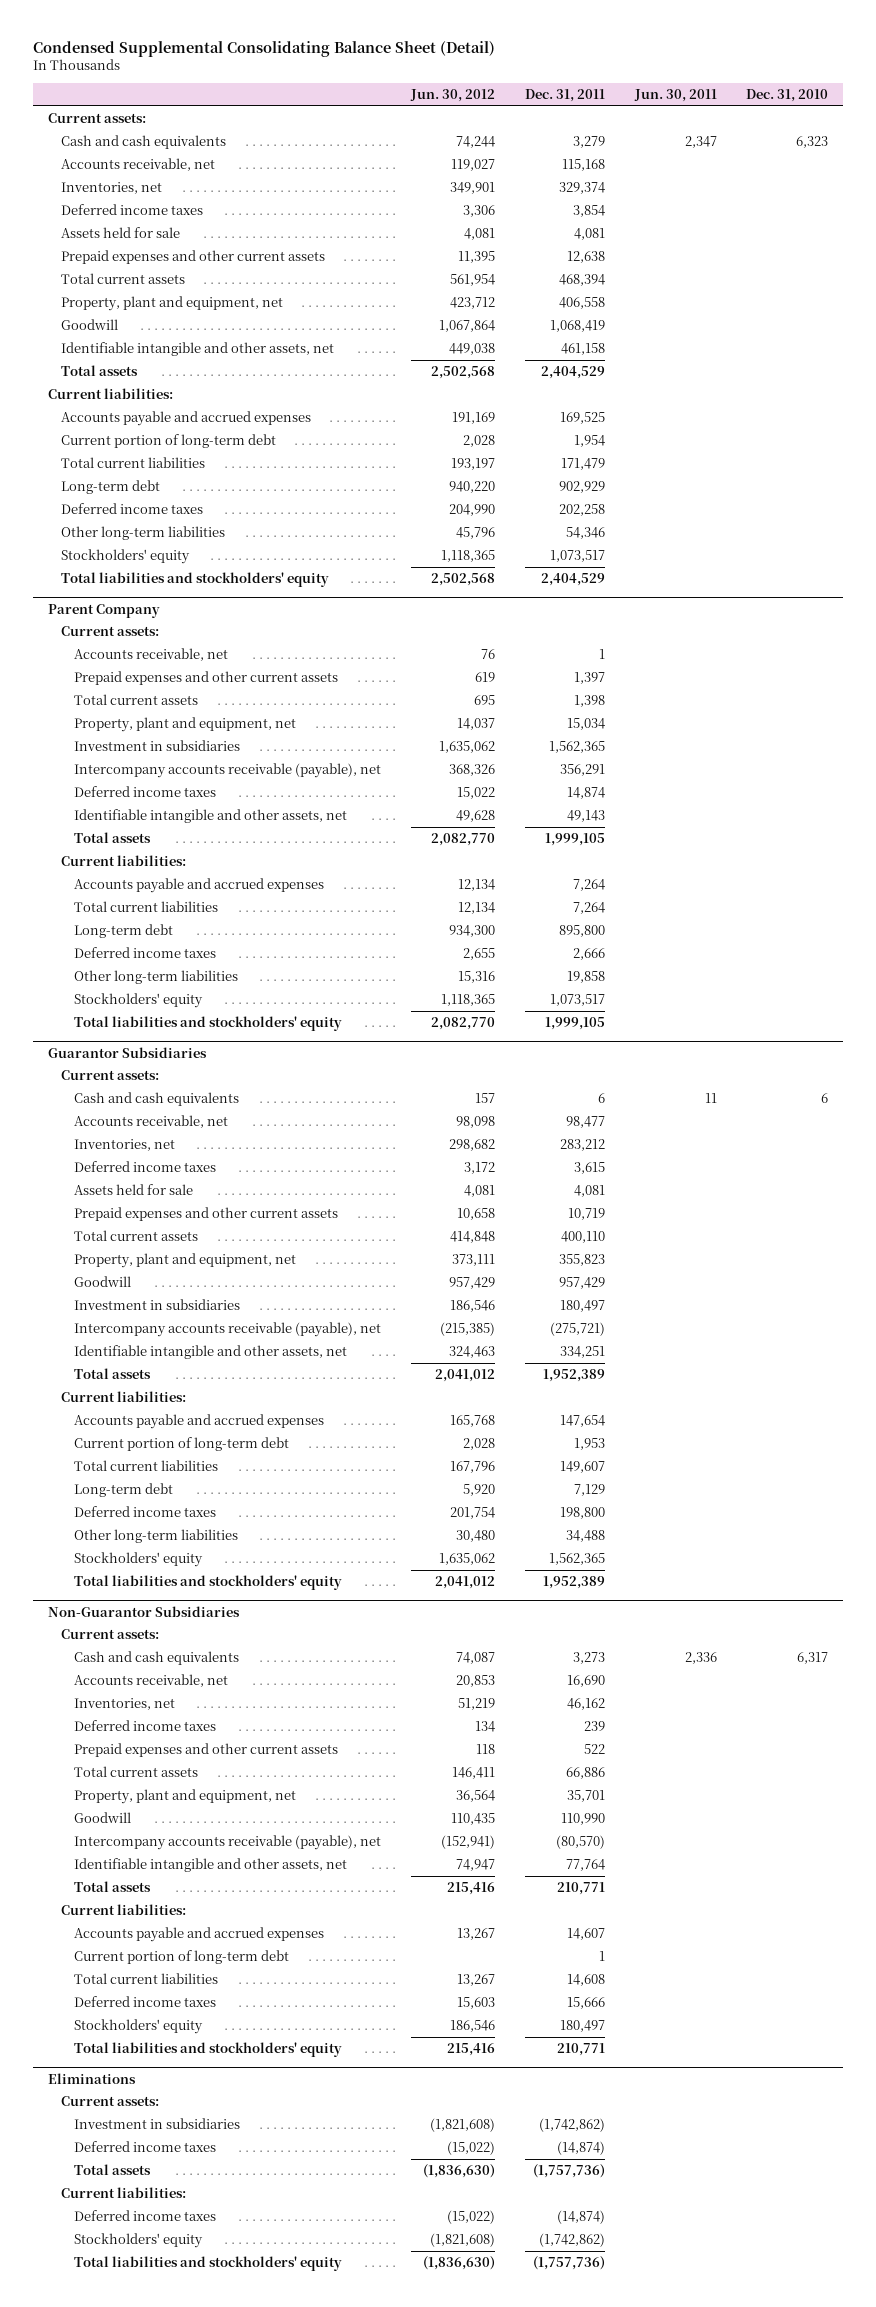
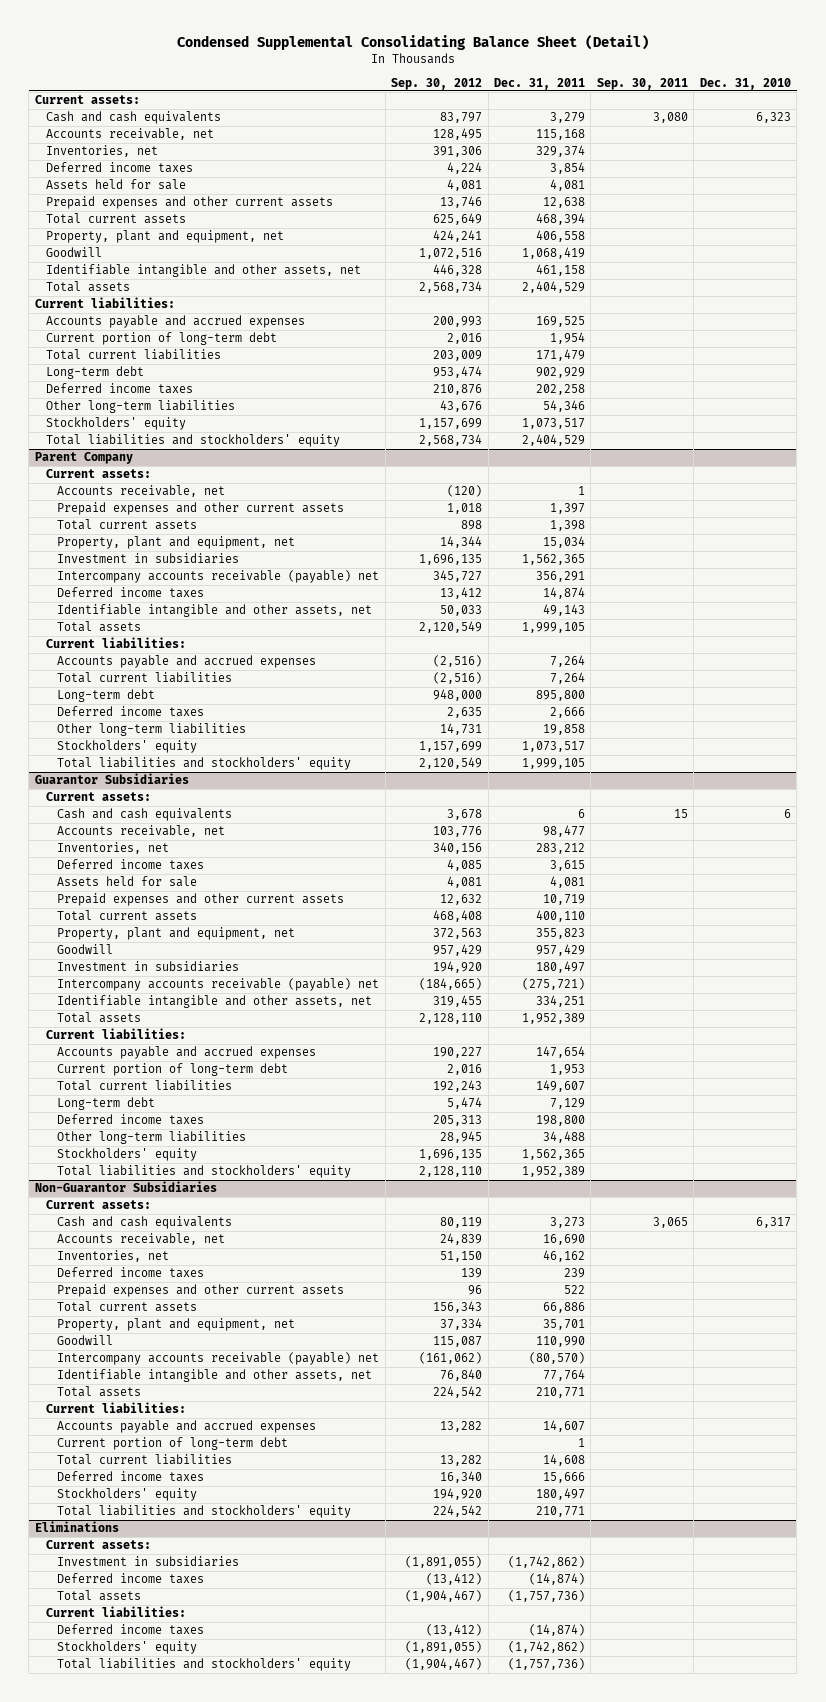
- | Jun. 30, 2012 | Dec. 31, 2011 | Jun. 30, 2011 | Dec. 31, 2010
+ | Sep. 30, 2012 | Dec. 31, 2011 | Sep. 30, 2011 | Dec. 31, 2010
@ Parent Company
- Intercompany accounts receivable (payable), net | 368,326 | 356,291 | |
+ Intercompany accounts receivable (payable) net | 345,727 | 356,291 | |
@ Guarantor Subsidiaries
- Intercompany accounts receivable (payable), net | (215,385) | (275,721) | |
+ Intercompany accounts receivable (payable) net | (184,665) | (275,721) | |
@ Non-Guarantor Subsidiaries
- Intercompany accounts receivable (payable), net | (152,941) | (80,570) | |
+ Intercompany accounts receivable (payable) net | (161,062) | (80,570) | |

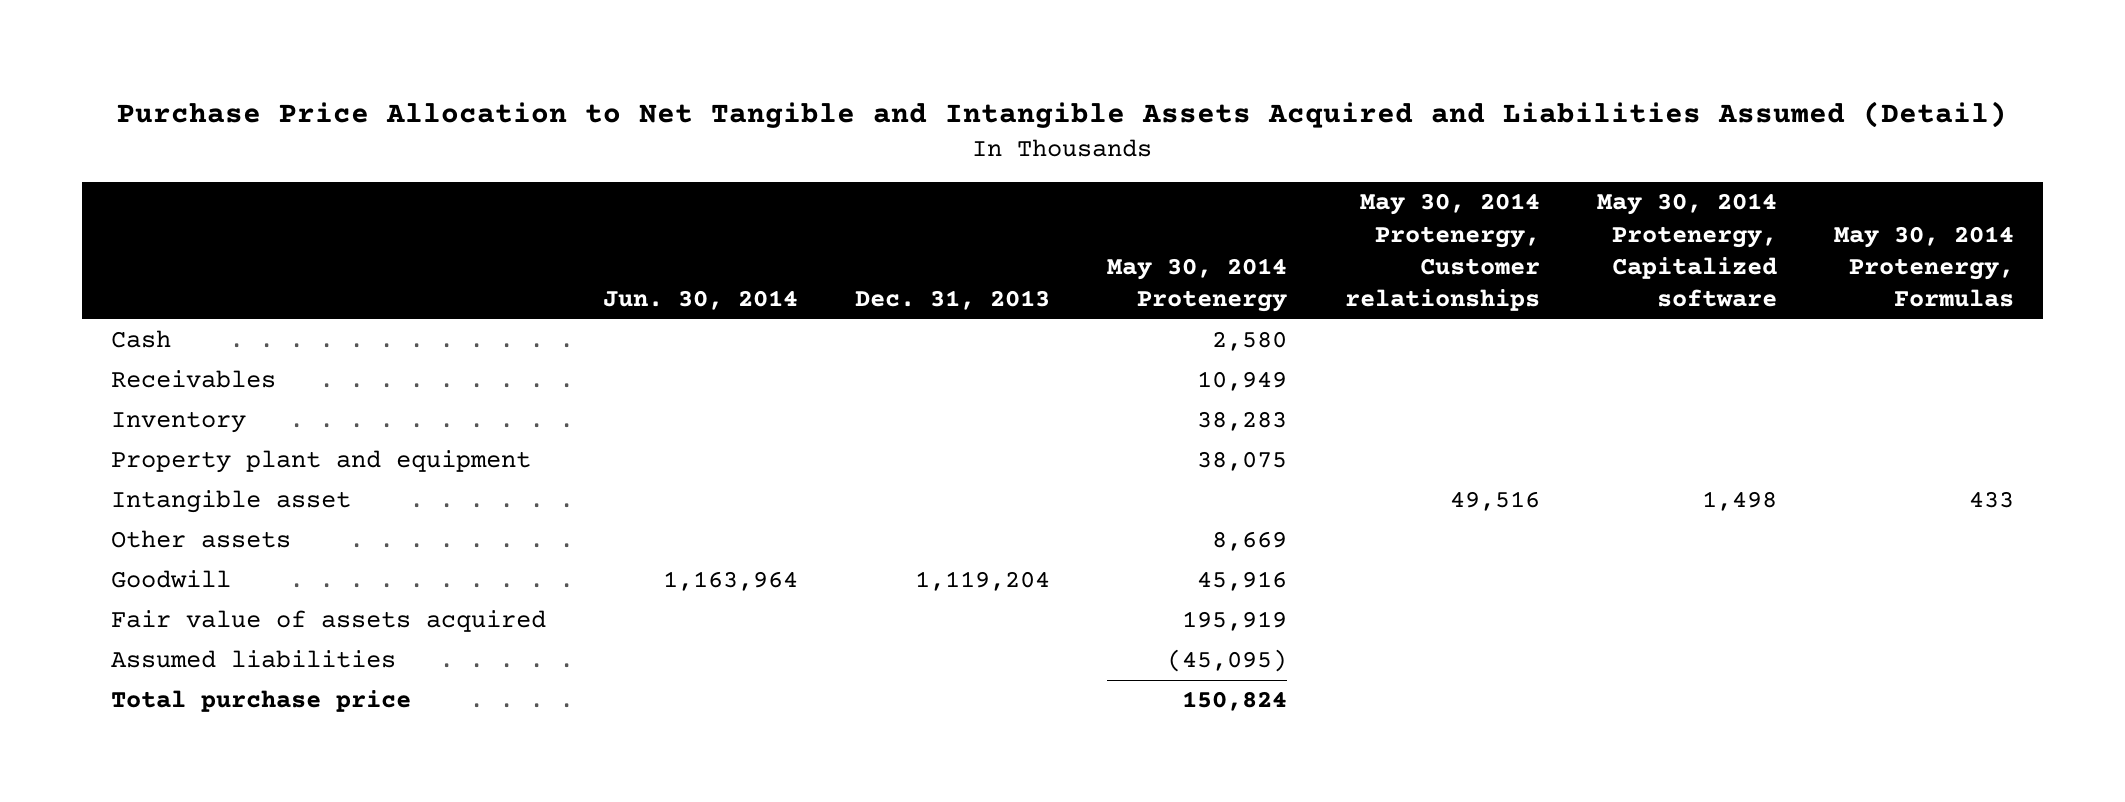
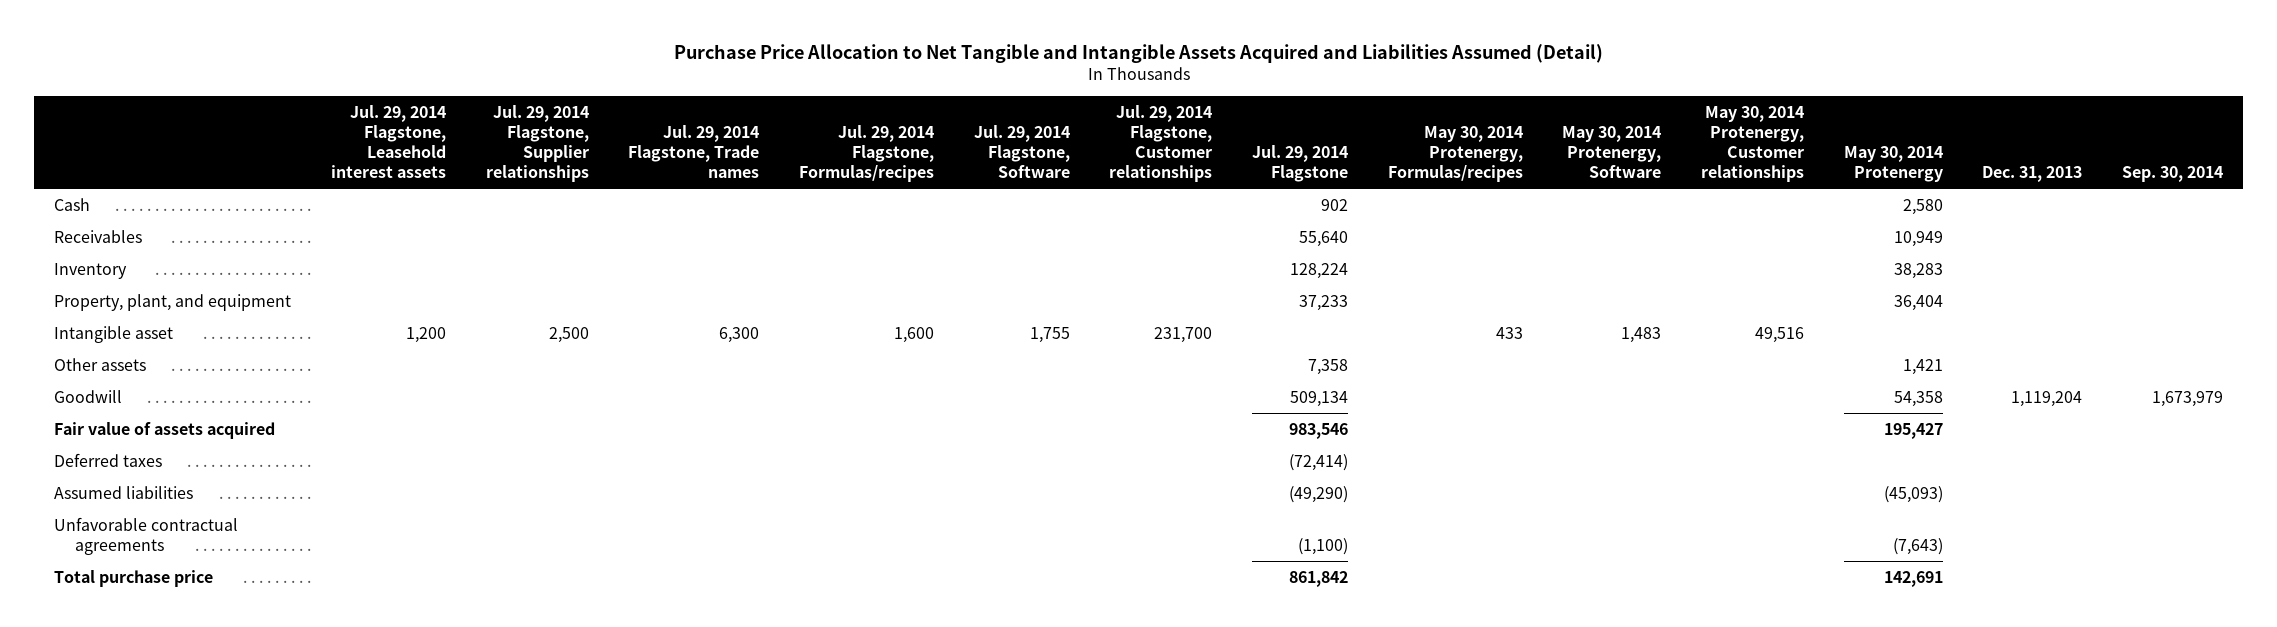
- | Jun. 30, 2014 | Dec. 31, 2013 | May 30, 2014 Protenergy | May 30, 2014 Protenergy, Customer relationships | May 30, 2014 Protenergy, Capitalized software | May 30, 2014 Protenergy, Formulas
+ | Jul. 29, 2014 Flagstone, Leasehold interest assets | Jul. 29, 2014 Flagstone, Supplier relationships | Jul. 29, 2014 Flagstone, Trade names | Jul. 29, 2014 Flagstone, Formulas/recipes | Jul. 29, 2014 Flagstone, Software | Jul. 29, 2014 Flagstone, Customer relationships | Jul. 29, 2014 Flagstone | May 30, 2014 Protenergy, Formulas/recipes | May 30, 2014 Protenergy, Software | May 30, 2014 Protenergy, Customer relationships | May 30, 2014 Protenergy | Dec. 31, 2013 | Sep. 30, 2014
- Property plant and equipment | | | 38,075 | | |
+ Property, plant, and equipment | | | | | | | 37,233 | | | | 36,404 | |
- Other assets | | | 8,669 | | |
- Goodwill | 1,163,964 | 1,119,204 | 45,916 | | |
- Fair value of assets acquired | | | 195,919 | | |
- Assumed liabilities | | | (45,095) | | |
- Total purchase price | | | 150,824 | | |
+ Other assets | | | | | | | 7,358 | | | | 1,421 | |
+ Goodwill | | | | | | | 509,134 | | | | 54,358 | 1,119,204 | 1,673,979
+ Fair value of assets acquired | | | | | | | 983,546 | | | | 195,427 | |
+ Deferred taxes | | | | | | | (72,414) | | | | | |
+ Assumed liabilities | | | | | | | (49,290) | | | | (45,093) | |
+ Unfavorable contractual agreements | | | | | | | (1,100) | | | | (7,643) | |
+ Total purchase price | | | | | | | 861,842 | | | | 142,691 | |

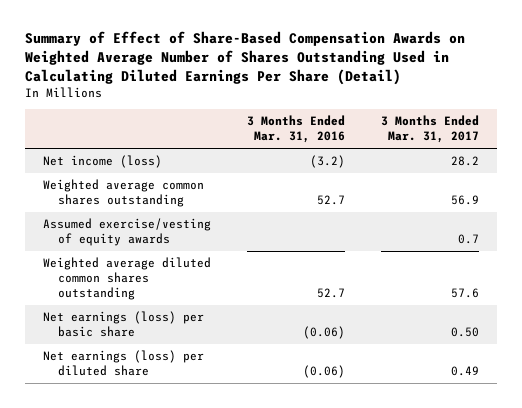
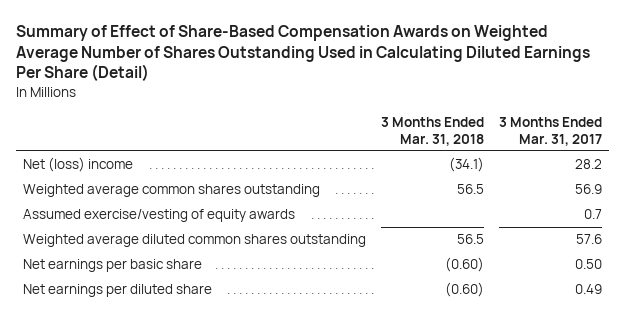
- | 3 Months Ended Mar. 31, 2016 | 3 Months Ended Mar. 31, 2017
+ | 3 Months Ended Mar. 31, 2018 | 3 Months Ended Mar. 31, 2017
- Net income (loss) | (3.2) | 28.2
+ Net (loss) income | (34.1) | 28.2
- Net earnings (loss) per basic share | (0.06) | 0.50
- Net earnings (loss) per diluted share | (0.06) | 0.49
+ Net earnings per basic share | (0.60) | 0.50
+ Net earnings per diluted share | (0.60) | 0.49

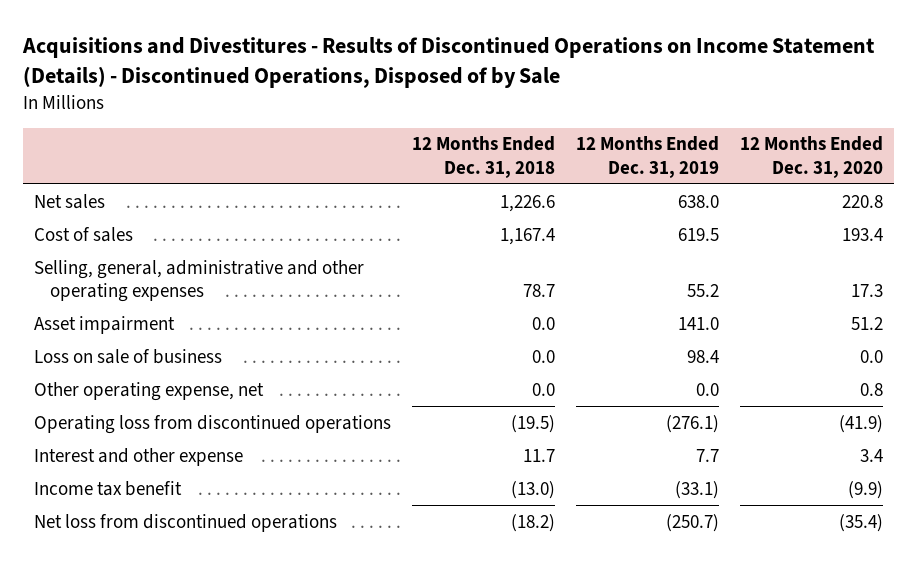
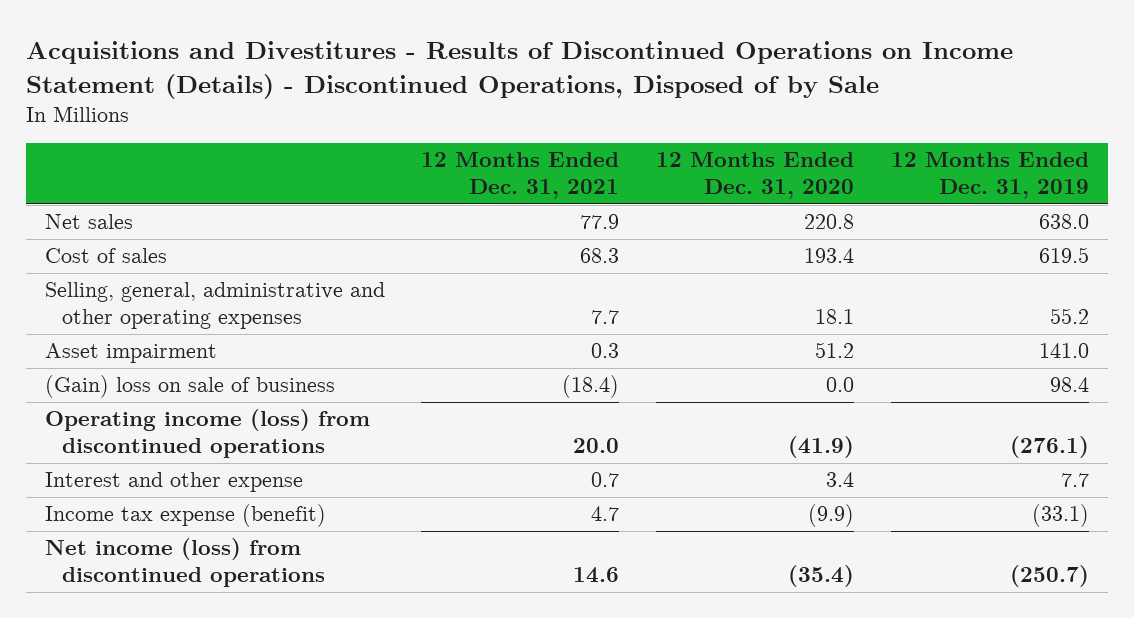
- | 12 Months Ended Dec. 31, 2018 | 12 Months Ended Dec. 31, 2019 | 12 Months Ended Dec. 31, 2020
+ | 12 Months Ended Dec. 31, 2021 | 12 Months Ended Dec. 31, 2020 | 12 Months Ended Dec. 31, 2019
- Selling, general, administrative and other operating expenses | 78.7 | 55.2 | 17.3
+ Selling, general, administrative and other operating expenses | 7.7 | 18.1 | 55.2
- Loss on sale of business | 0.0 | 98.4 | 0.0
- Other operating expense, net | 0.0 | 0.0 | 0.8
- Operating loss from discontinued operations | (19.5) | (276.1) | (41.9)
+ (Gain) loss on sale of business | (18.4) | 0.0 | 98.4
+ Operating income (loss) from discontinued operations | 20.0 | (41.9) | (276.1)
- Income tax benefit | (13.0) | (33.1) | (9.9)
- Net loss from discontinued operations | (18.2) | (250.7) | (35.4)
+ Income tax expense (benefit) | 4.7 | (9.9) | (33.1)
+ Net income (loss) from discontinued operations | 14.6 | (35.4) | (250.7)

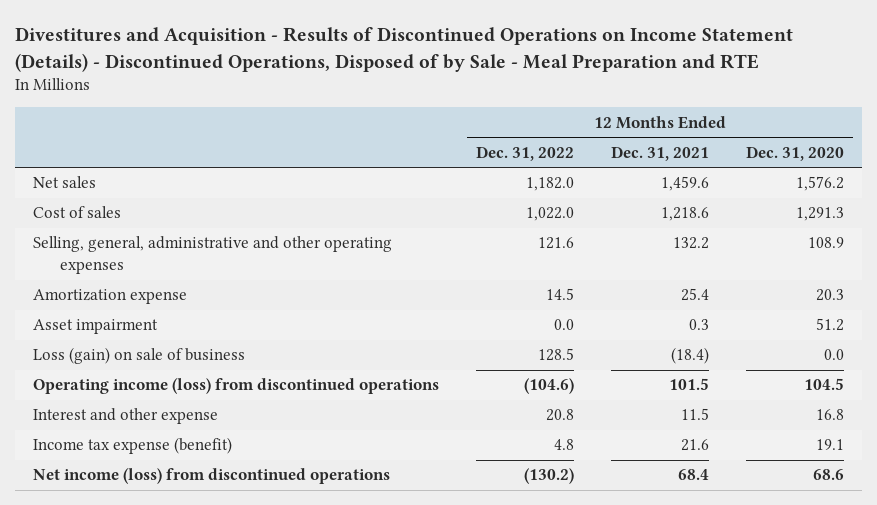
- Acquisitions and Divestitures - Results of Discontinued Operations on Income Statement (Details) - Discontinued Operations, Disposed of by Sale
+ Divestitures and Acquisition - Results of Discontinued Operations on Income Statement (Details) - Discontinued Operations, Disposed of by Sale - Meal Preparation and RTE
- | 12 Months Ended Dec. 31, 2021 | 12 Months Ended Dec. 31, 2020 | 12 Months Ended Dec. 31, 2019
+ | 12 Months Ended Dec. 31, 2022 | 12 Months Ended Dec. 31, 2021 | 12 Months Ended Dec. 31, 2020
- Net sales | 77.9 | 220.8 | 638.0
- Cost of sales | 68.3 | 193.4 | 619.5
- Selling, general, administrative and other operating expenses | 7.7 | 18.1 | 55.2
+ Net sales | 1,182.0 | 1,459.6 | 1,576.2
+ Cost of sales | 1,022.0 | 1,218.6 | 1,291.3
+ Selling, general, administrative and other operating expenses | 121.6 | 132.2 | 108.9
+ Amortization expense | 14.5 | 25.4 | 20.3
- (Gain) loss on sale of business | (18.4) | 0.0 | 98.4
- Operating income (loss) from discontinued operations | 20.0 | (41.9) | (276.1)
- Interest and other expense | 0.7 | 3.4 | 7.7
- Income tax expense (benefit) | 4.7 | (9.9) | (33.1)
- Net income (loss) from discontinued operations | 14.6 | (35.4) | (250.7)
+ Loss (gain) on sale of business | 128.5 | (18.4) | 0.0
+ Operating income (loss) from discontinued operations | (104.6) | 101.5 | 104.5
+ Interest and other expense | 20.8 | 11.5 | 16.8
+ Income tax expense (benefit) | 4.8 | 21.6 | 19.1
+ Net income (loss) from discontinued operations | (130.2) | 68.4 | 68.6

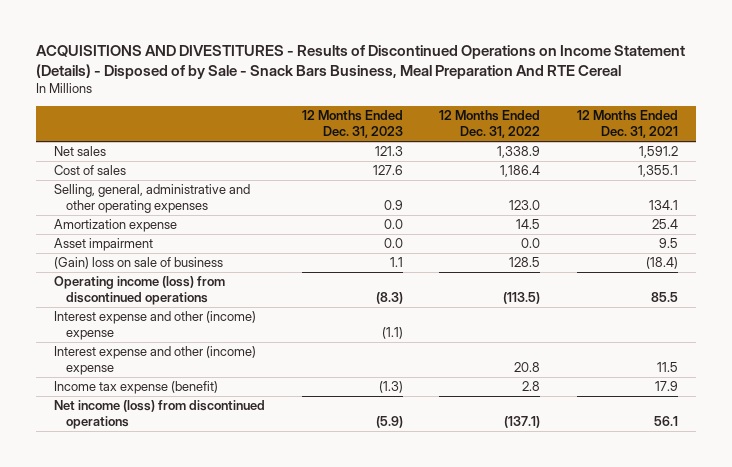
- Divestitures and Acquisition - Results of Discontinued Operations on Income Statement (Details) - Discontinued Operations, Disposed of by Sale - Meal Preparation and RTE
+ ACQUISITIONS AND DIVESTITURES - Results of Discontinued Operations on Income Statement (Details) - Disposed of by Sale - Snack Bars Business, Meal Preparation And RTE Cereal
- | 12 Months Ended Dec. 31, 2022 | 12 Months Ended Dec. 31, 2021 | 12 Months Ended Dec. 31, 2020
+ | 12 Months Ended Dec. 31, 2023 | 12 Months Ended Dec. 31, 2022 | 12 Months Ended Dec. 31, 2021
- Net sales | 1,182.0 | 1,459.6 | 1,576.2
- Cost of sales | 1,022.0 | 1,218.6 | 1,291.3
- Selling, general, administrative and other operating expenses | 121.6 | 132.2 | 108.9
+ Net sales | 121.3 | 1,338.9 | 1,591.2
+ Cost of sales | 127.6 | 1,186.4 | 1,355.1
+ Selling, general, administrative and other operating expenses | 0.9 | 123.0 | 134.1
- Asset impairment | 0.0 | 0.3 | 51.2
- Loss (gain) on sale of business | 128.5 | (18.4) | 0.0
- Operating income (loss) from discontinued operations | (104.6) | 101.5 | 104.5
- Interest and other expense | 20.8 | 11.5 | 16.8
- Income tax expense (benefit) | 4.8 | 21.6 | 19.1
- Net income (loss) from discontinued operations | (130.2) | 68.4 | 68.6
+ Asset impairment | 0.0 | 0.0 | 9.5
+ (Gain) loss on sale of business | 1.1 | 128.5 | (18.4)
+ Operating income (loss) from discontinued operations | (8.3) | (113.5) | 85.5
+ Interest expense and other (income) expense | (1.1) | |
+ Interest expense and other (income) expense | | 20.8 | 11.5
+ Income tax expense (benefit) | (1.3) | 2.8 | 17.9
+ Net income (loss) from discontinued operations | (5.9) | (137.1) | 56.1

